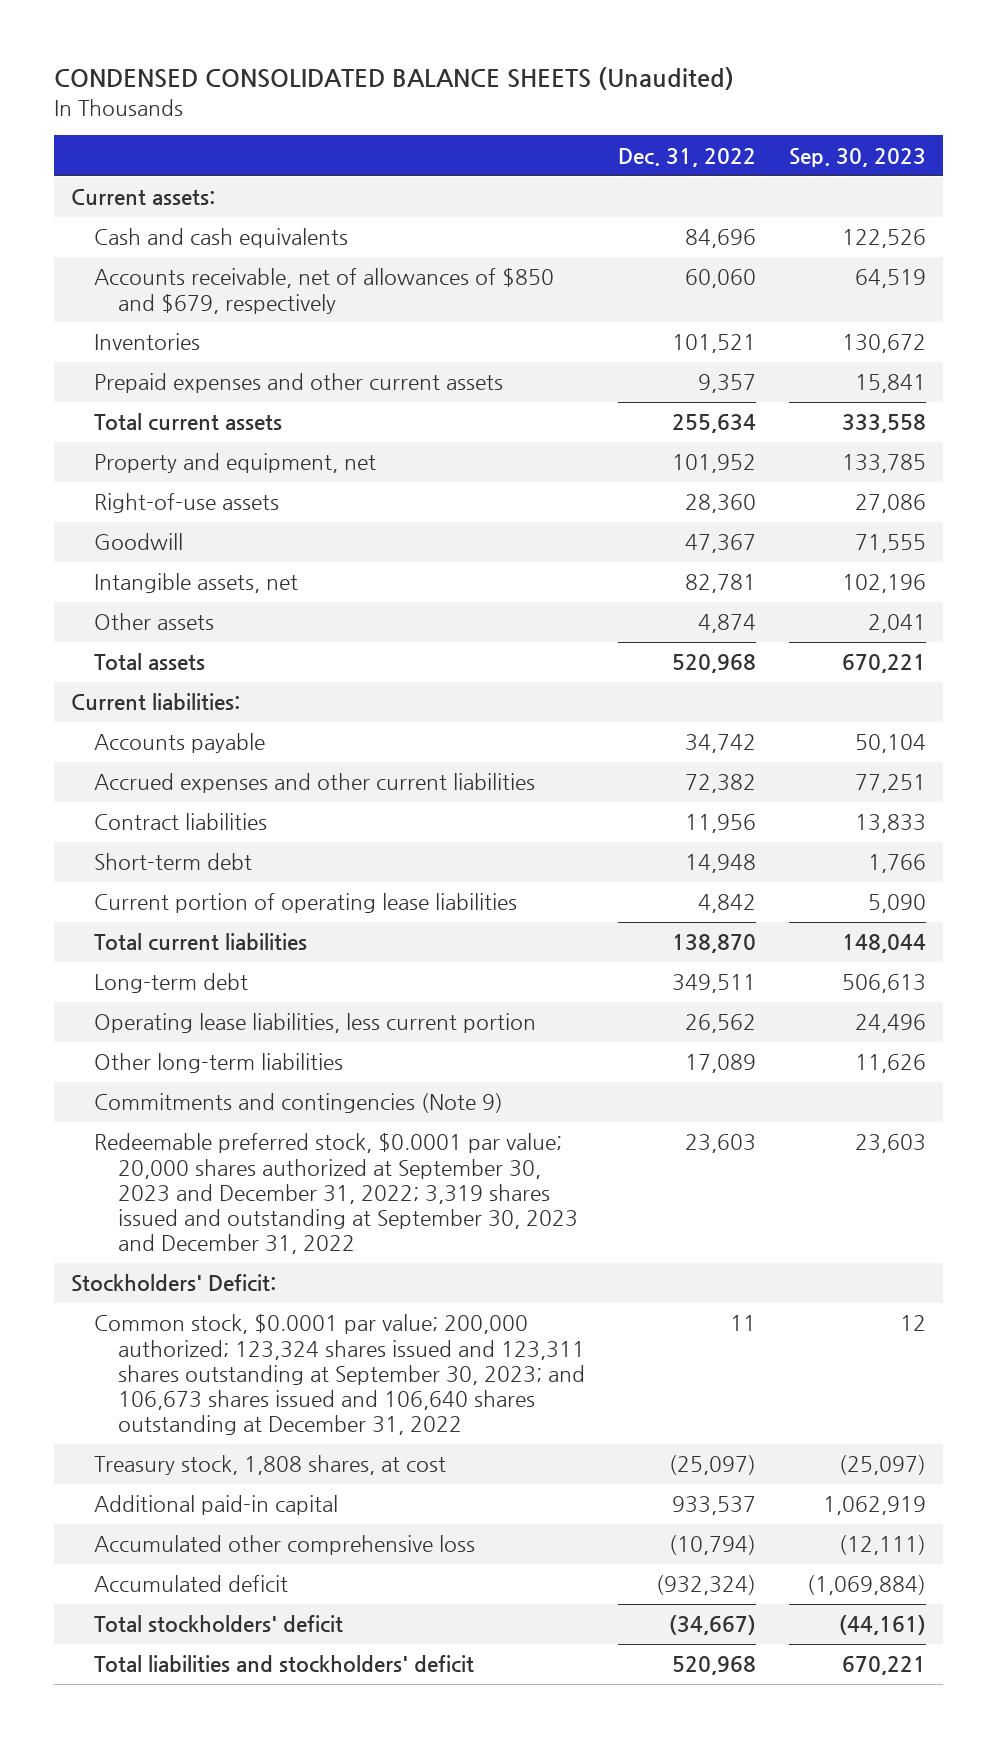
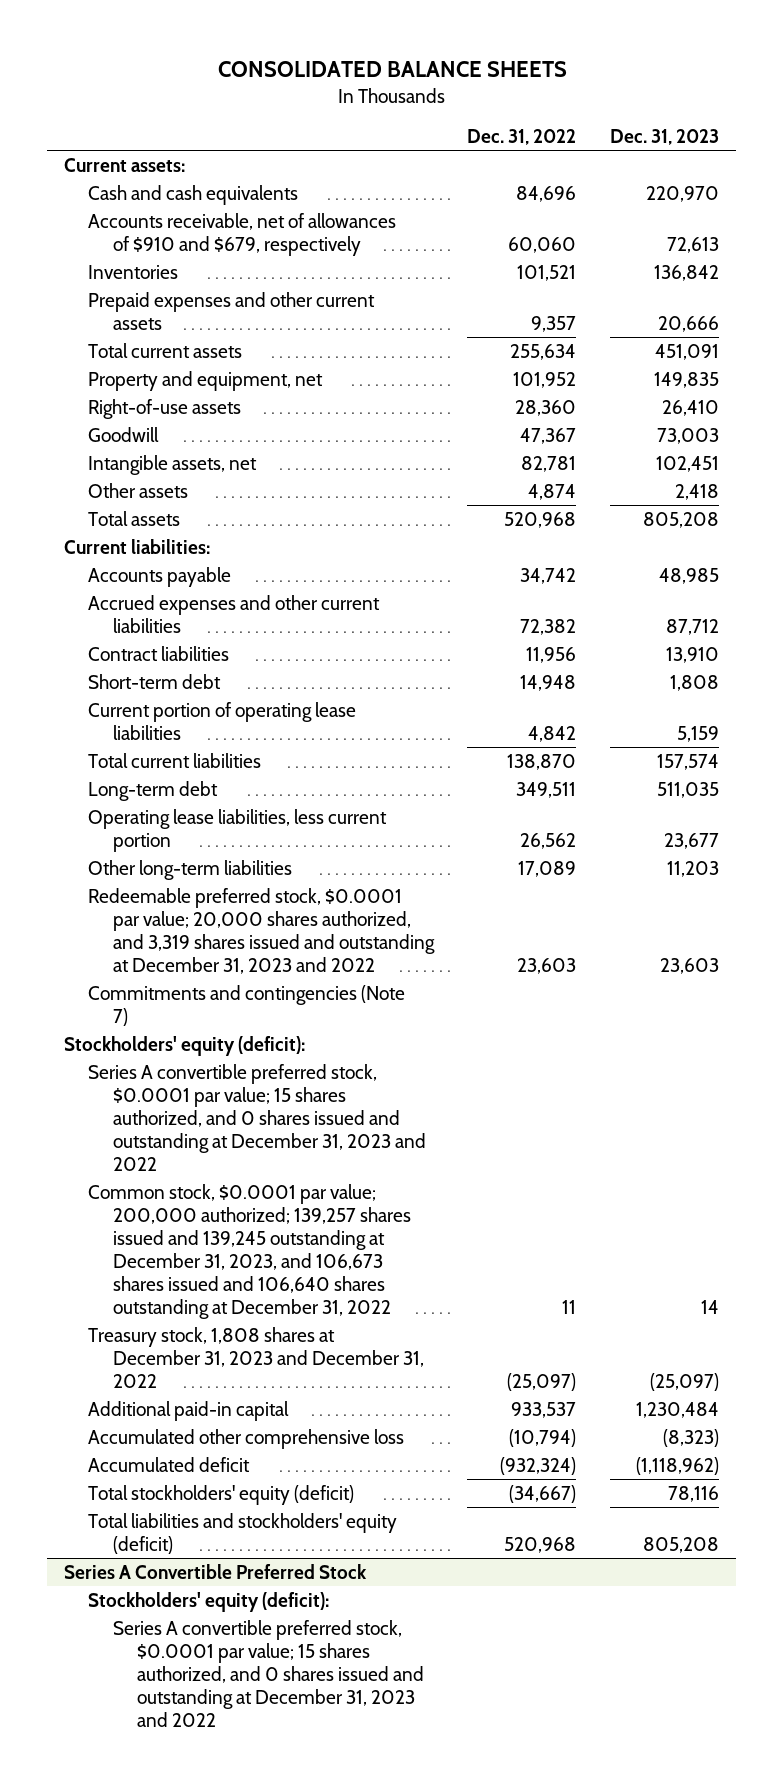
- CONDENSED CONSOLIDATED BALANCE SHEETS (Unaudited)
+ CONSOLIDATED BALANCE SHEETS
- | Dec. 31, 2022 | Sep. 30, 2023
+ | Dec. 31, 2022 | Dec. 31, 2023
- Accounts receivable, net of allowances of $850 and $679, respectively | 60,060 | 64,519
+ Accounts receivable, net of allowances of $910 and $679, respectively | 60,060 | 72,613
- Commitments and contingencies (Note 9)
- Redeemable preferred stock, $0.0001 par value; 20,000 shares authorized at September 30, 2023 and December 31, 2022; 3,319 shares issued and outstanding at September 30, 2023 and December 31, 2022 | 23,603 | 23,603
- Stockholders' Deficit:
- Common stock, $0.0001 par value; 200,000 authorized; 123,324 shares issued and 123,311 shares outstanding at September 30, 2023; and 106,673 shares issued and 106,640 shares outstanding at December 31, 2022 | 11 | 12
- Treasury stock, 1,808 shares, at cost | (25,097) | (25,097)
+ Redeemable preferred stock, $0.0001 par value; 20,000 shares authorized, and 3,319 shares issued and outstanding at December 31, 2023 and 2022 | 23,603 | 23,603
+ Commitments and contingencies (Note 7)
+ Stockholders' equity (deficit):
+ Series A convertible preferred stock, $0.0001 par value; 15 shares authorized, and 0 shares issued and outstanding at December 31, 2023 and 2022
+ Common stock, $0.0001 par value; 200,000 authorized; 139,257 shares issued and 139,245 outstanding at December 31, 2023, and 106,673 shares issued and 106,640 shares outstanding at December 31, 2022 | 11 | 14
+ Treasury stock, 1,808 shares at December 31, 2023 and December 31, 2022 | (25,097) | (25,097)
- Total stockholders' deficit | (34,667) | (44,161)
- Total liabilities and stockholders' deficit | 520,968 | 670,221
+ Total stockholders' equity (deficit) | (34,667) | 78,116
+ Total liabilities and stockholders' equity (deficit) | 520,968 | 805,208
+ Series A Convertible Preferred Stock
+ Stockholders' equity (deficit):
+ Series A convertible preferred stock, $0.0001 par value; 15 shares authorized, and 0 shares issued and outstanding at December 31, 2023 and 2022

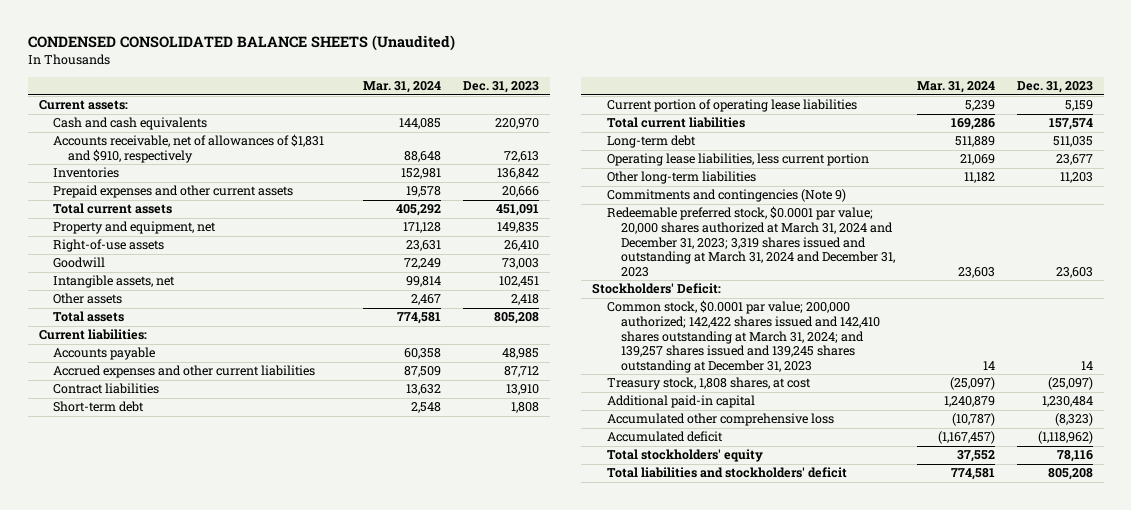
- CONSOLIDATED BALANCE SHEETS
+ CONDENSED CONSOLIDATED BALANCE SHEETS (Unaudited)
- | Dec. 31, 2022 | Dec. 31, 2023
+ | Mar. 31, 2024 | Dec. 31, 2023
- Accounts receivable, net of allowances of $910 and $679, respectively | 60,060 | 72,613
+ Accounts receivable, net of allowances of $1,831 and $910, respectively | 88,648 | 72,613
- Redeemable preferred stock, $0.0001 par value; 20,000 shares authorized, and 3,319 shares issued and outstanding at December 31, 2023 and 2022 | 23,603 | 23,603
- Commitments and contingencies (Note 7)
- Stockholders' equity (deficit):
- Series A convertible preferred stock, $0.0001 par value; 15 shares authorized, and 0 shares issued and outstanding at December 31, 2023 and 2022
- Common stock, $0.0001 par value; 200,000 authorized; 139,257 shares issued and 139,245 outstanding at December 31, 2023, and 106,673 shares issued and 106,640 shares outstanding at December 31, 2022 | 11 | 14
- Treasury stock, 1,808 shares at December 31, 2023 and December 31, 2022 | (25,097) | (25,097)
+ Commitments and contingencies (Note 9)
+ Redeemable preferred stock, $0.0001 par value; 20,000 shares authorized at March 31, 2024 and December 31, 2023; 3,319 shares issued and outstanding at March 31, 2024 and December 31, 2023 | 23,603 | 23,603
+ Stockholders' Deficit:
+ Common stock, $0.0001 par value; 200,000 authorized; 142,422 shares issued and 142,410 shares outstanding at March 31, 2024; and 139,257 shares issued and 139,245 shares outstanding at December 31, 2023 | 14 | 14
+ Treasury stock, 1,808 shares, at cost | (25,097) | (25,097)
- Total stockholders' equity (deficit) | (34,667) | 78,116
- Total liabilities and stockholders' equity (deficit) | 520,968 | 805,208
- Series A Convertible Preferred Stock
- Stockholders' equity (deficit):
- Series A convertible preferred stock, $0.0001 par value; 15 shares authorized, and 0 shares issued and outstanding at December 31, 2023 and 2022
+ Total stockholders' equity | 37,552 | 78,116
+ Total liabilities and stockholders' deficit | 774,581 | 805,208

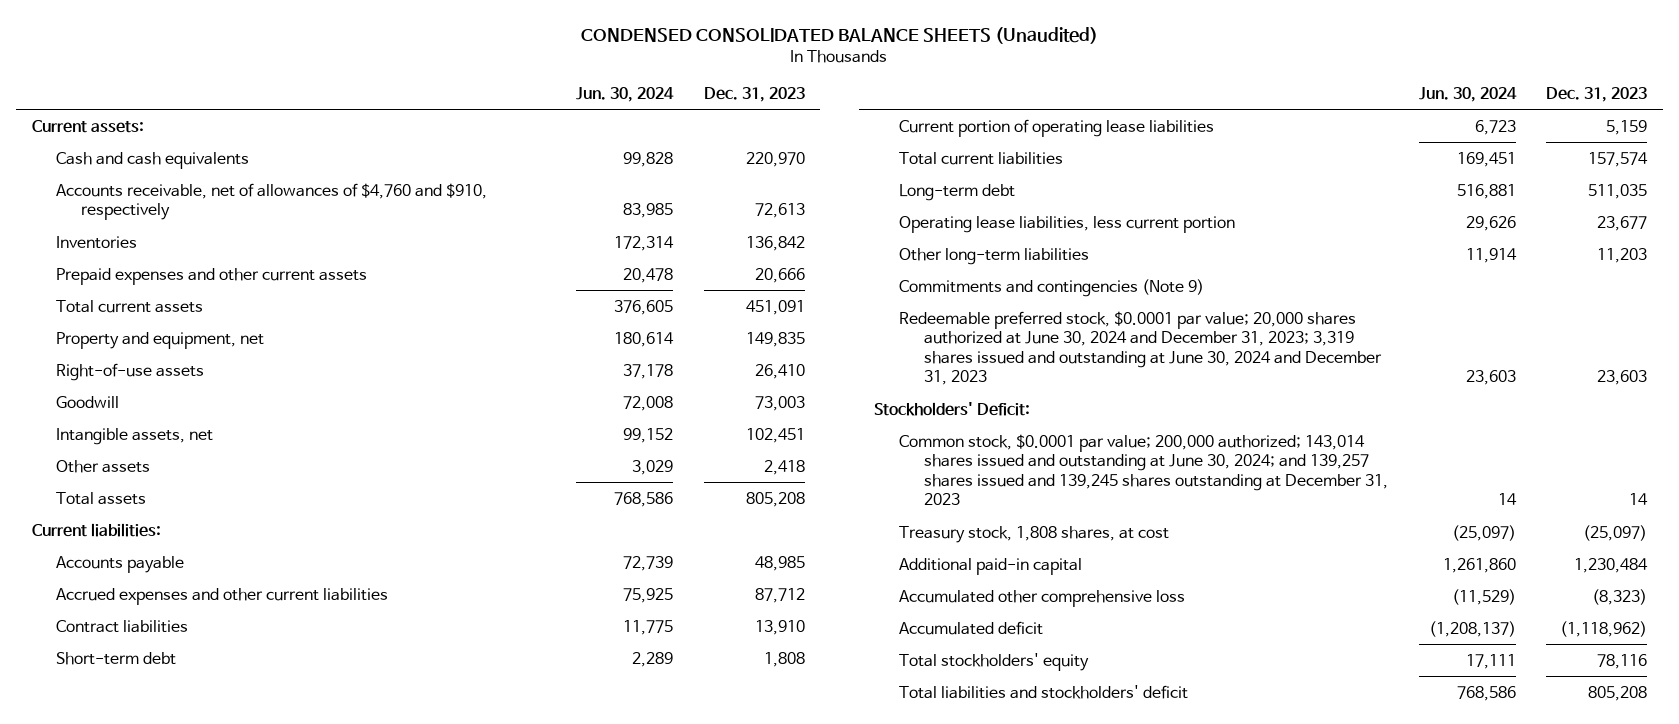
- | Mar. 31, 2024 | Dec. 31, 2023
+ | Jun. 30, 2024 | Dec. 31, 2023
- Accounts receivable, net of allowances of $1,831 and $910, respectively | 88,648 | 72,613
+ Accounts receivable, net of allowances of $4,760 and $910, respectively | 83,985 | 72,613
- Redeemable preferred stock, $0.0001 par value; 20,000 shares authorized at March 31, 2024 and December 31, 2023; 3,319 shares issued and outstanding at March 31, 2024 and December 31, 2023 | 23,603 | 23,603
+ Redeemable preferred stock, $0.0001 par value; 20,000 shares authorized at June 30, 2024 and December 31, 2023; 3,319 shares issued and outstanding at June 30, 2024 and December 31, 2023 | 23,603 | 23,603
- Common stock, $0.0001 par value; 200,000 authorized; 142,422 shares issued and 142,410 shares outstanding at March 31, 2024; and 139,257 shares issued and 139,245 shares outstanding at December 31, 2023 | 14 | 14
+ Common stock, $0.0001 par value; 200,000 authorized; 143,014 shares issued and outstanding at June 30, 2024; and 139,257 shares issued and 139,245 shares outstanding at December 31, 2023 | 14 | 14

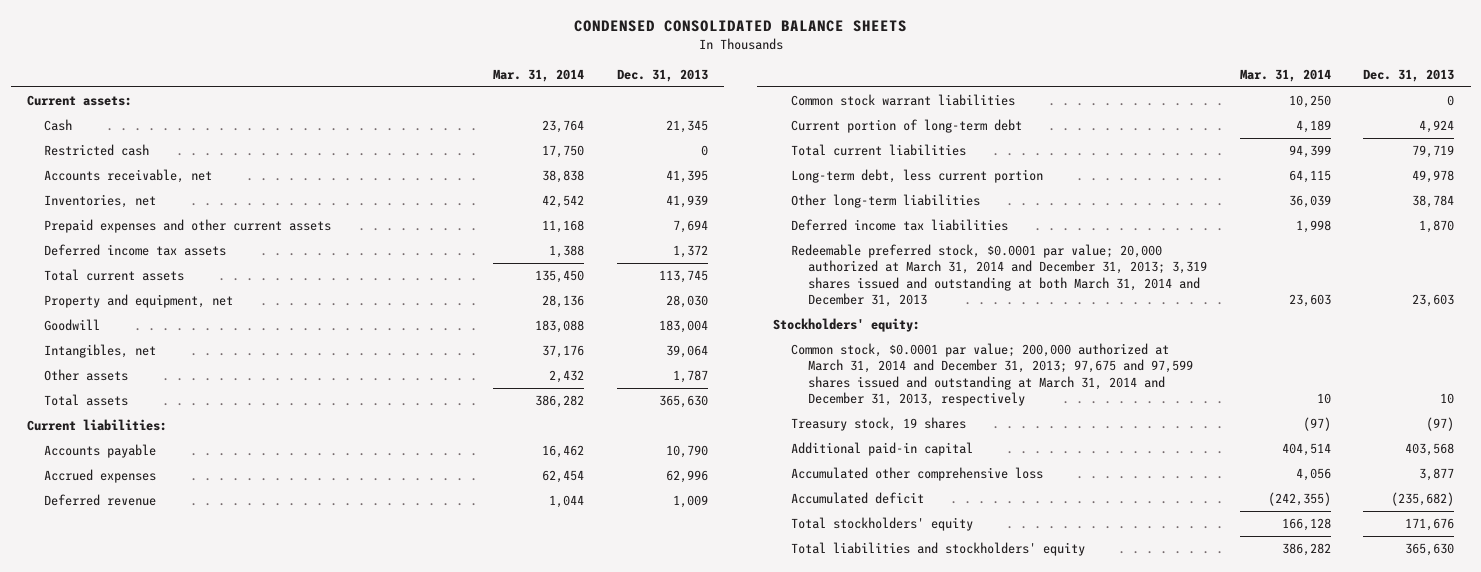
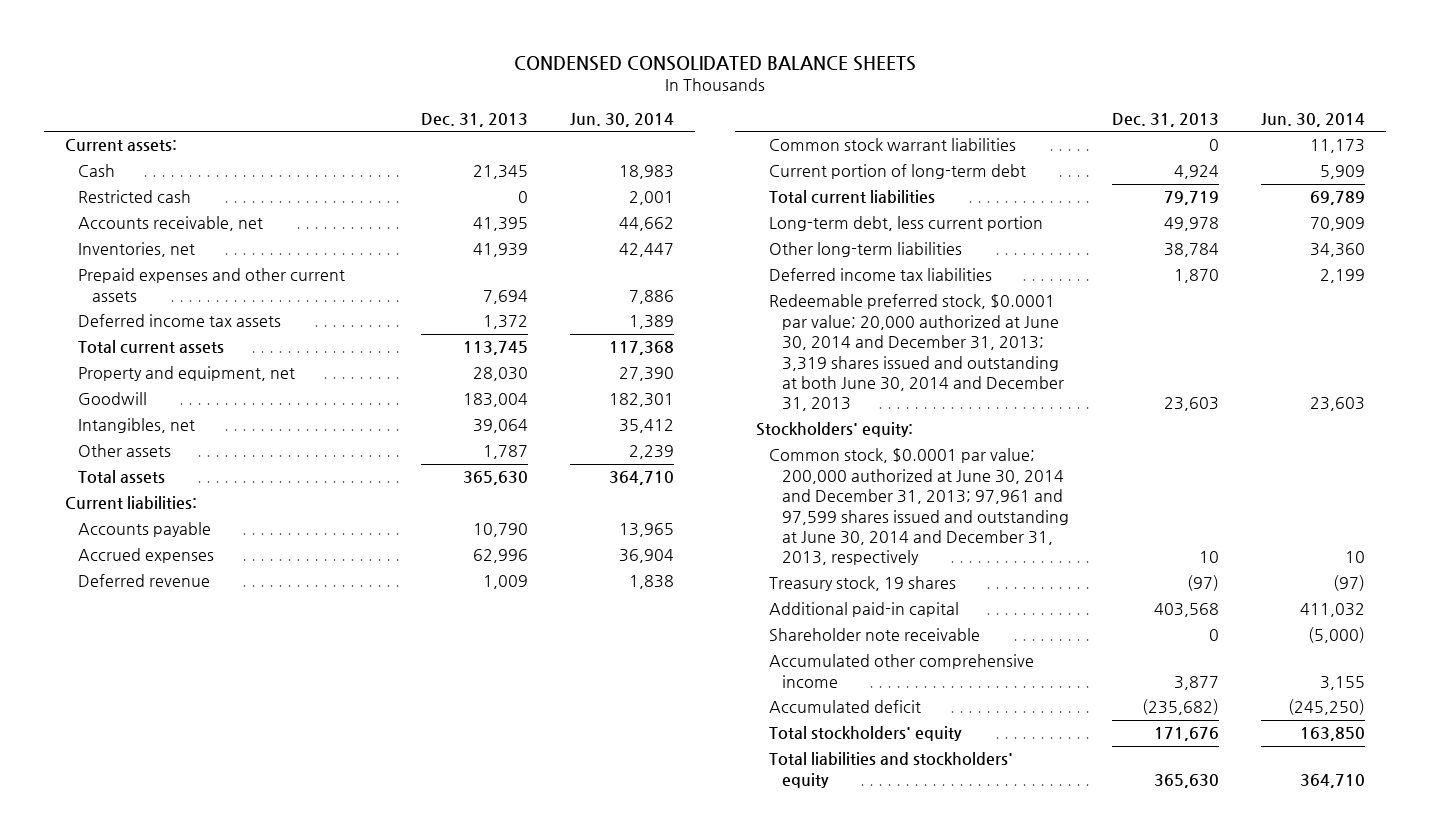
- | Mar. 31, 2014 | Dec. 31, 2013
+ | Dec. 31, 2013 | Jun. 30, 2014
- Redeemable preferred stock, $0.0001 par value; 20,000 authorized at March 31, 2014 and December 31, 2013; 3,319 shares issued and outstanding at both March 31, 2014 and December 31, 2013 | 23,603 | 23,603
+ Redeemable preferred stock, $0.0001 par value; 20,000 authorized at June 30, 2014 and December 31, 2013; 3,319 shares issued and outstanding at both June 30, 2014 and December 31, 2013 | 23,603 | 23,603
- Common stock, $0.0001 par value; 200,000 authorized at March 31, 2014 and December 31, 2013; 97,675 and 97,599 shares issued and outstanding at March 31, 2014 and December 31, 2013, respectively | 10 | 10
+ Common stock, $0.0001 par value; 200,000 authorized at June 30, 2014 and December 31, 2013; 97,961 and 97,599 shares issued and outstanding at June 30, 2014 and December 31, 2013, respectively | 10 | 10
- Accumulated other comprehensive loss | 4,056 | 3,877
+ Shareholder note receivable | 0 | (5,000)
+ Accumulated other comprehensive income | 3,877 | 3,155

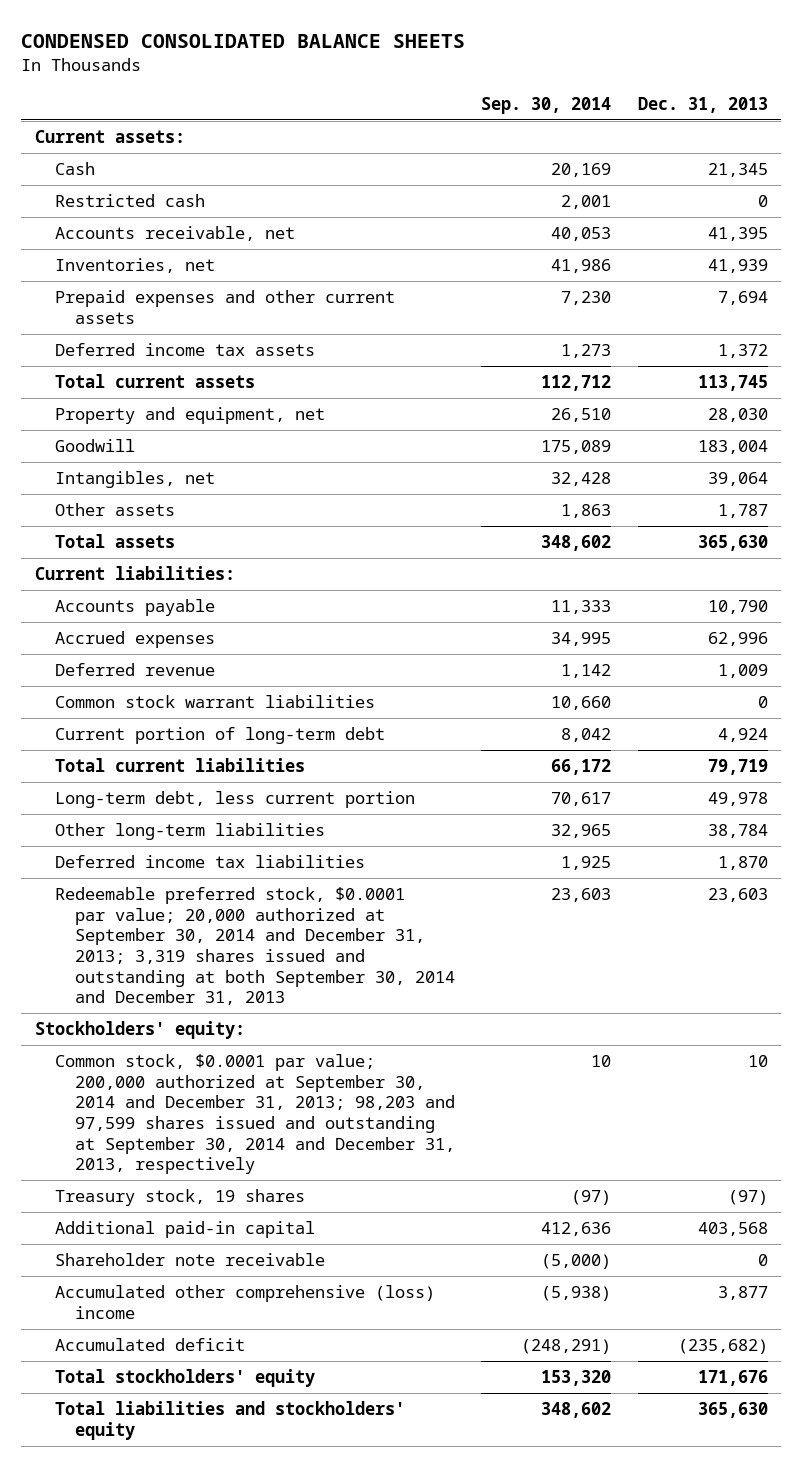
- | Dec. 31, 2013 | Jun. 30, 2014
+ | Sep. 30, 2014 | Dec. 31, 2013
- Redeemable preferred stock, $0.0001 par value; 20,000 authorized at June 30, 2014 and December 31, 2013; 3,319 shares issued and outstanding at both June 30, 2014 and December 31, 2013 | 23,603 | 23,603
+ Redeemable preferred stock, $0.0001 par value; 20,000 authorized at September 30, 2014 and December 31, 2013; 3,319 shares issued and outstanding at both September 30, 2014 and December 31, 2013 | 23,603 | 23,603
- Common stock, $0.0001 par value; 200,000 authorized at June 30, 2014 and December 31, 2013; 97,961 and 97,599 shares issued and outstanding at June 30, 2014 and December 31, 2013, respectively | 10 | 10
+ Common stock, $0.0001 par value; 200,000 authorized at September 30, 2014 and December 31, 2013; 98,203 and 97,599 shares issued and outstanding at September 30, 2014 and December 31, 2013, respectively | 10 | 10
- Accumulated other comprehensive income | 3,877 | 3,155
+ Accumulated other comprehensive (loss) income | (5,938) | 3,877

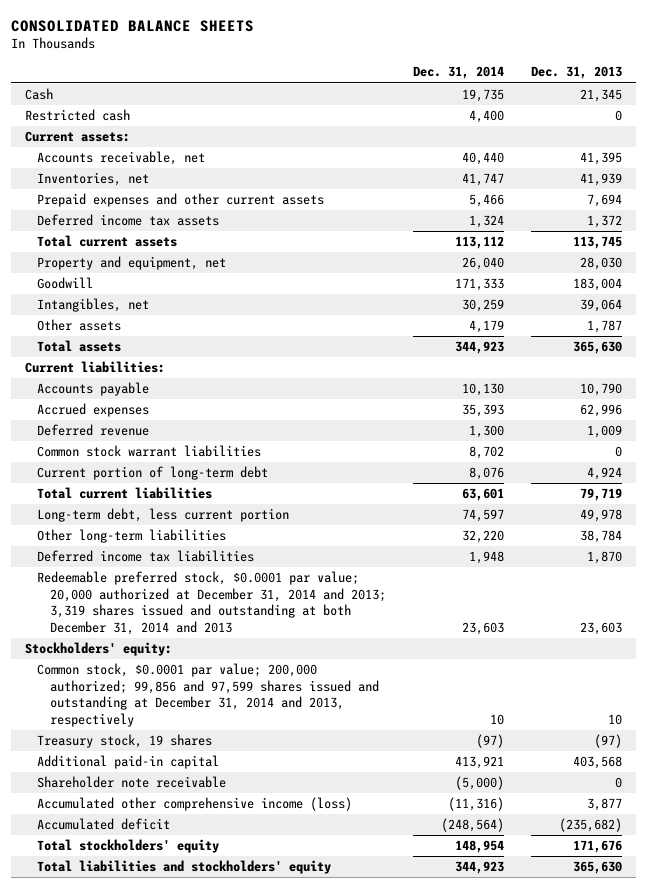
- CONDENSED CONSOLIDATED BALANCE SHEETS
+ CONSOLIDATED BALANCE SHEETS
- | Sep. 30, 2014 | Dec. 31, 2013
+ | Dec. 31, 2014 | Dec. 31, 2013
moved down: Current assets:
- Redeemable preferred stock, $0.0001 par value; 20,000 authorized at September 30, 2014 and December 31, 2013; 3,319 shares issued and outstanding at both September 30, 2014 and December 31, 2013 | 23,603 | 23,603
+ Redeemable preferred stock, $0.0001 par value; 20,000 authorized at December 31, 2014 and 2013; 3,319 shares issued and outstanding at both December 31, 2014 and 2013 | 23,603 | 23,603
- Common stock, $0.0001 par value; 200,000 authorized at September 30, 2014 and December 31, 2013; 98,203 and 97,599 shares issued and outstanding at September 30, 2014 and December 31, 2013, respectively | 10 | 10
+ Common stock, $0.0001 par value; 200,000 authorized; 99,856 and 97,599 shares issued and outstanding at December 31, 2014 and 2013, respectively | 10 | 10
- Accumulated other comprehensive (loss) income | (5,938) | 3,877
+ Accumulated other comprehensive income (loss) | (11,316) | 3,877

